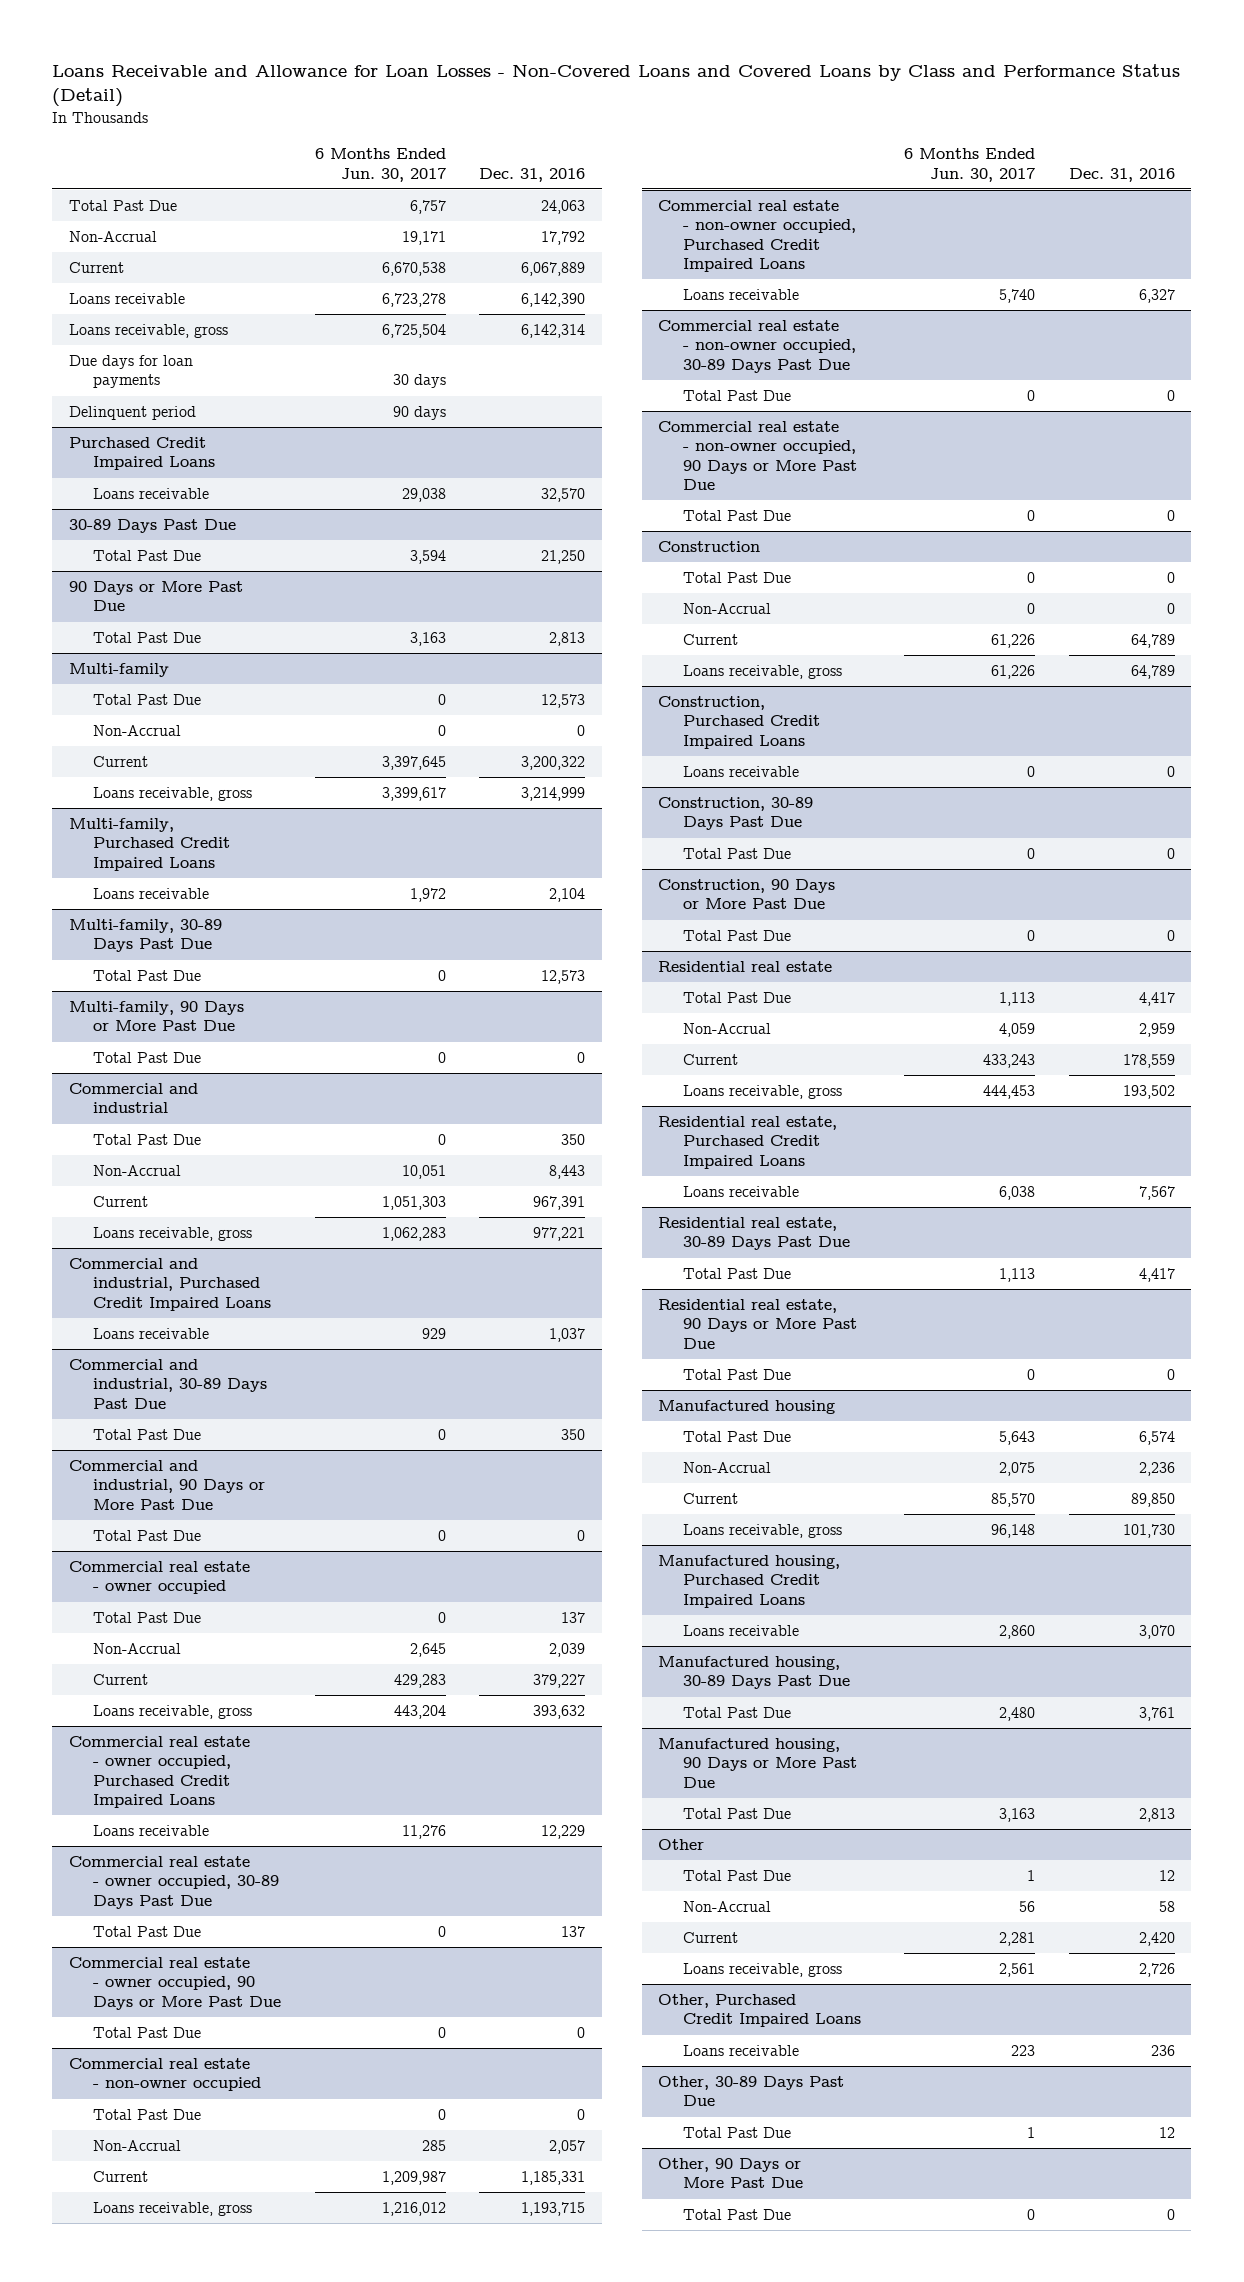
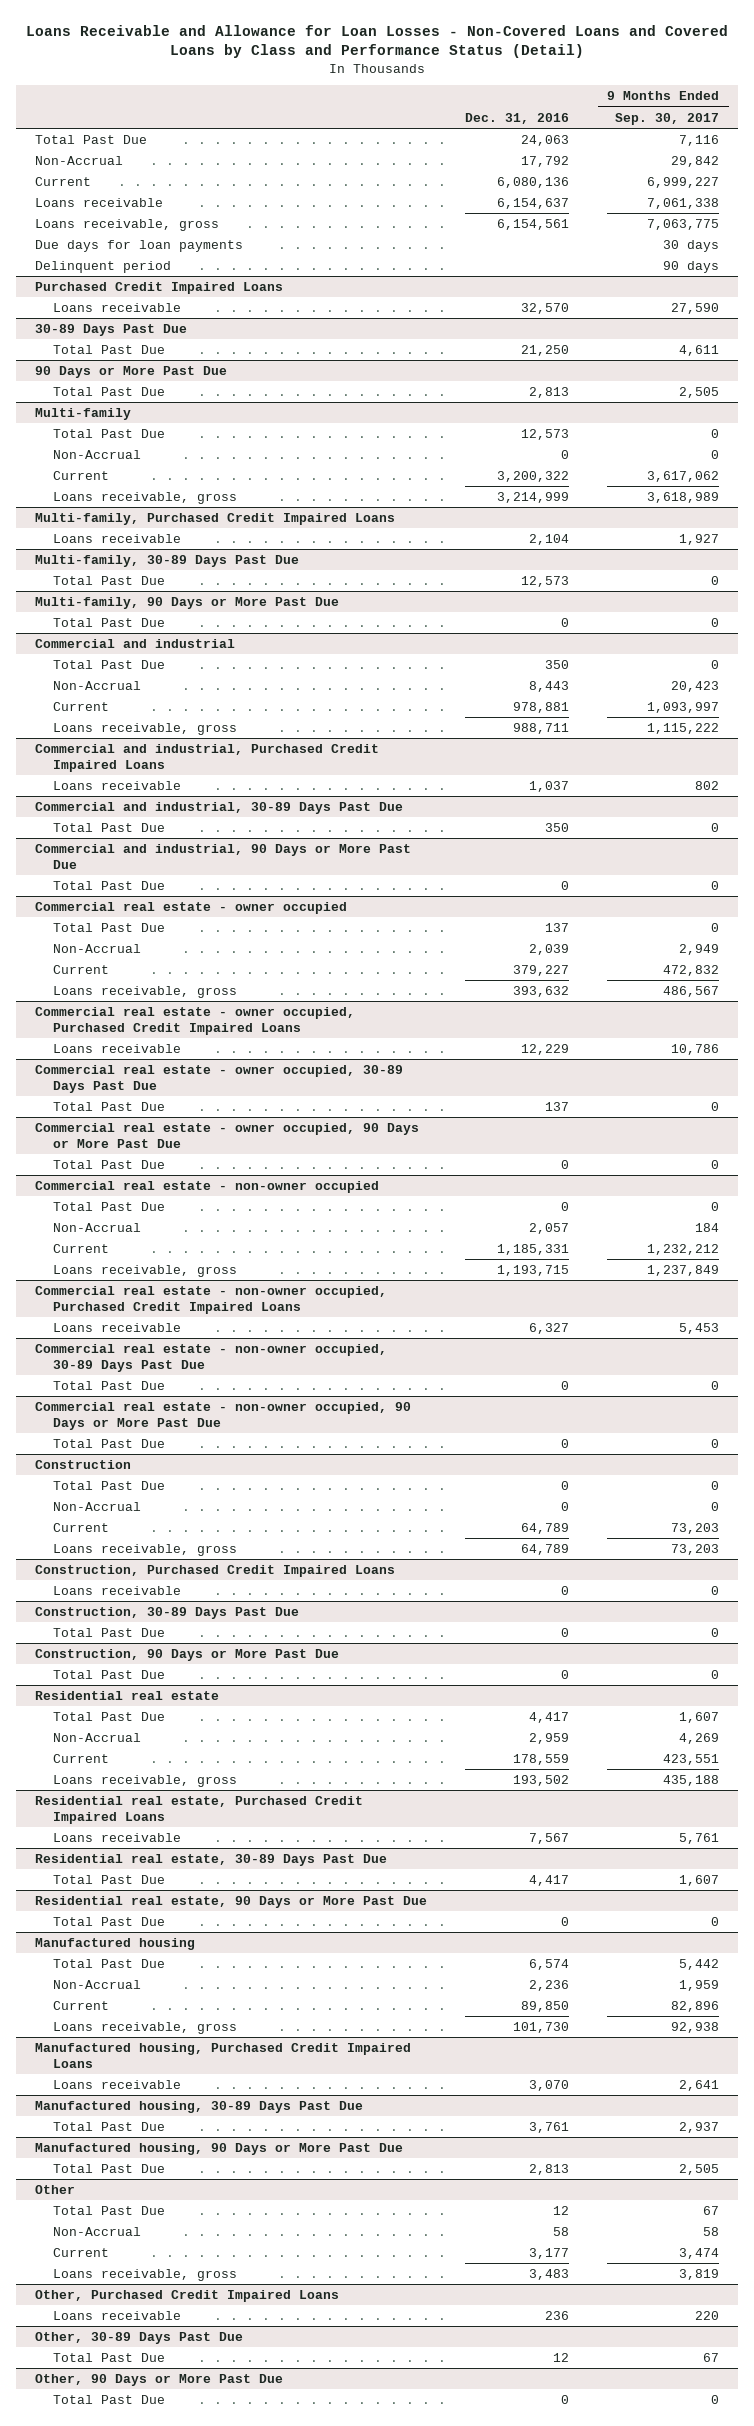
- | 6 Months Ended Jun. 30, 2017 | Dec. 31, 2016
+ | Dec. 31, 2016 | 9 Months Ended Sep. 30, 2017
- Current | 6,670,538 | 6,067,889
- Loans receivable | 6,723,278 | 6,142,390
- Loans receivable, gross | 6,725,504 | 6,142,314
+ Current | 6,080,136 | 6,999,227
+ Loans receivable | 6,154,637 | 7,061,338
+ Loans receivable, gross | 6,154,561 | 7,063,775
@ Commercial and industrial
- Current | 1,051,303 | 967,391
- Loans receivable, gross | 1,062,283 | 977,221
+ Current | 978,881 | 1,093,997
+ Loans receivable, gross | 988,711 | 1,115,222
@ Other
- Current | 2,281 | 2,420
- Loans receivable, gross | 2,561 | 2,726
+ Current | 3,177 | 3,474
+ Loans receivable, gross | 3,483 | 3,819

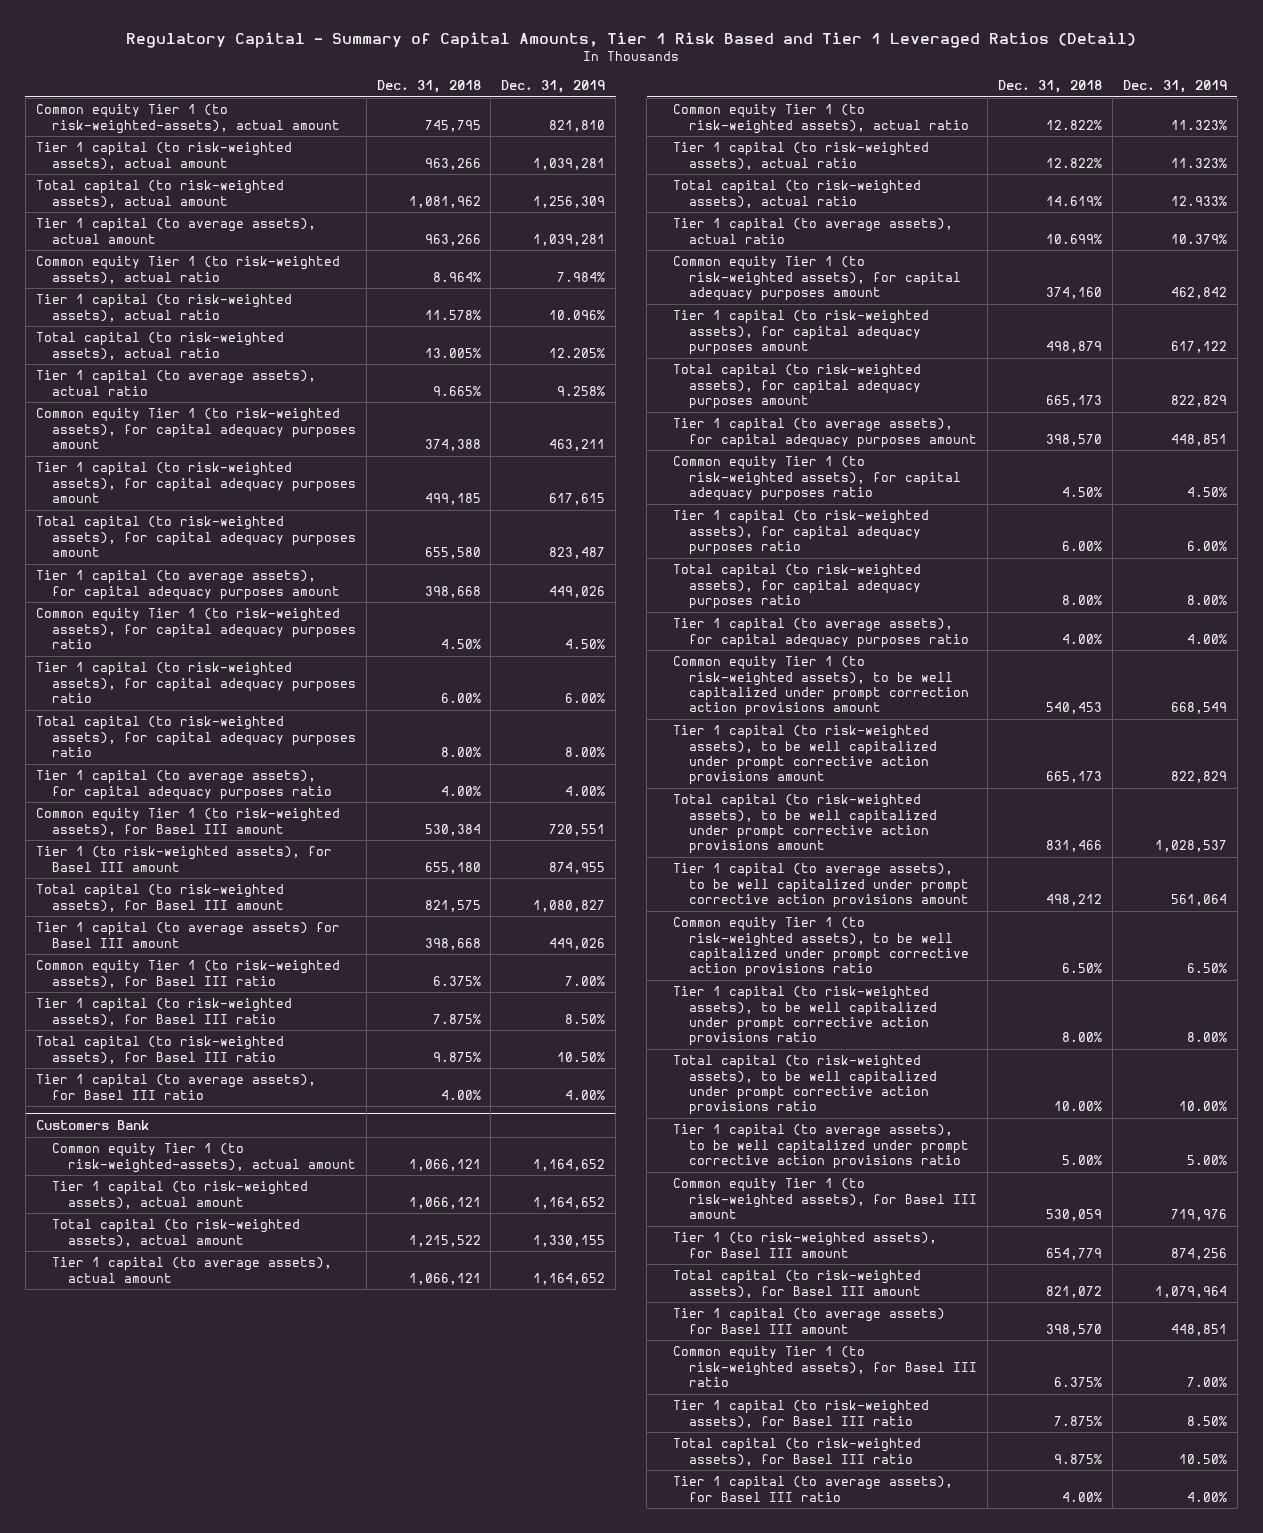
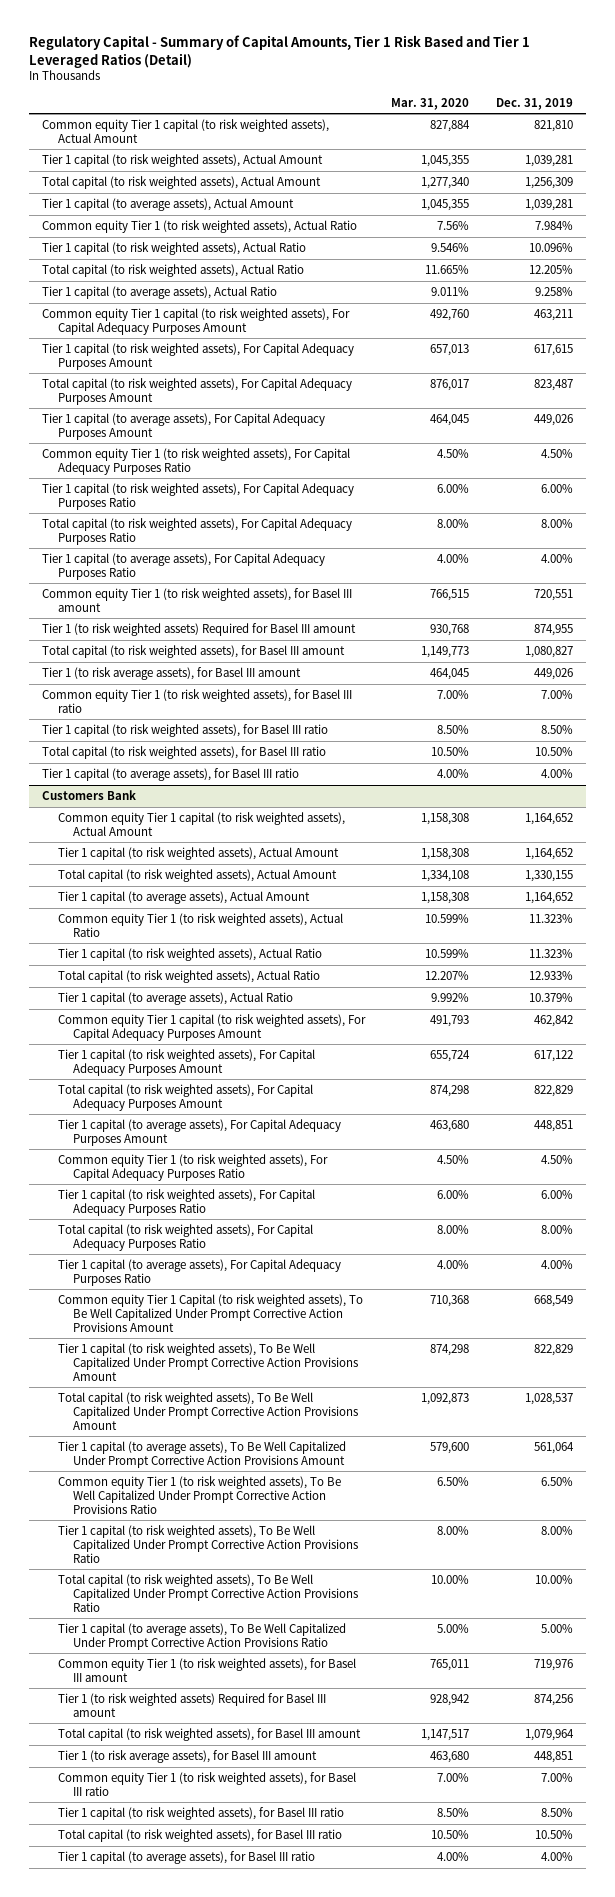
- | Dec. 31, 2018 | Dec. 31, 2019
+ | Mar. 31, 2020 | Dec. 31, 2019
- Common equity Tier 1 (to risk-weighted-assets), actual amount | 745,795 | 821,810
- Tier 1 capital (to risk-weighted assets), actual amount | 963,266 | 1,039,281
- Total capital (to risk-weighted assets), actual amount | 1,081,962 | 1,256,309
- Tier 1 capital (to average assets), actual amount | 963,266 | 1,039,281
- Common equity Tier 1 (to risk-weighted assets), actual ratio | 8.964% | 7.984%
- Tier 1 capital (to risk-weighted assets), actual ratio | 11.578% | 10.096%
- Total capital (to risk-weighted assets), actual ratio | 13.005% | 12.205%
- Tier 1 capital (to average assets), actual ratio | 9.665% | 9.258%
- Common equity Tier 1 (to risk-weighted assets), for capital adequacy purposes amount | 374,388 | 463,211
- Tier 1 capital (to risk-weighted assets), for capital adequacy purposes amount | 499,185 | 617,615
- Total capital (to risk-weighted assets), for capital adequacy purposes amount | 655,580 | 823,487
- Tier 1 capital (to average assets), for capital adequacy purposes amount | 398,668 | 449,026
- Common equity Tier 1 (to risk-weighted assets), for capital adequacy purposes ratio | 4.50% | 4.50%
- Tier 1 capital (to risk-weighted assets), for capital adequacy purposes ratio | 6.00% | 6.00%
- Total capital (to risk-weighted assets), for capital adequacy purposes ratio | 8.00% | 8.00%
- Tier 1 capital (to average assets), for capital adequacy purposes ratio | 4.00% | 4.00%
- Common equity Tier 1 (to risk-weighted assets), for Basel III amount | 530,384 | 720,551
- Tier 1 (to risk-weighted assets), for Basel III amount | 655,180 | 874,955
- Total capital (to risk-weighted assets), for Basel III amount | 821,575 | 1,080,827
- Tier 1 capital (to average assets) for Basel III amount | 398,668 | 449,026
- Common equity Tier 1 (to risk-weighted assets), for Basel III ratio | 6.375% | 7.00%
- Tier 1 capital (to risk-weighted assets), for Basel III ratio | 7.875% | 8.50%
- Total capital (to risk-weighted assets), for Basel III ratio | 9.875% | 10.50%
+ Common equity Tier 1 capital (to risk weighted assets), Actual Amount | 827,884 | 821,810
+ Tier 1 capital (to risk weighted assets), Actual Amount | 1,045,355 | 1,039,281
+ Total capital (to risk weighted assets), Actual Amount | 1,277,340 | 1,256,309
+ Tier 1 capital (to average assets), Actual Amount | 1,045,355 | 1,039,281
+ Common equity Tier 1 (to risk weighted assets), Actual Ratio | 7.56% | 7.984%
+ Tier 1 capital (to risk weighted assets), Actual Ratio | 9.546% | 10.096%
+ Total capital (to risk weighted assets), Actual Ratio | 11.665% | 12.205%
+ Tier 1 capital (to average assets), Actual Ratio | 9.011% | 9.258%
+ Common equity Tier 1 capital (to risk weighted assets), For Capital Adequacy Purposes Amount | 492,760 | 463,211
+ Tier 1 capital (to risk weighted assets), For Capital Adequacy Purposes Amount | 657,013 | 617,615
+ Total capital (to risk weighted assets), For Capital Adequacy Purposes Amount | 876,017 | 823,487
+ Tier 1 capital (to average assets), For Capital Adequacy Purposes Amount | 464,045 | 449,026
+ Common equity Tier 1 (to risk weighted assets), For Capital Adequacy Purposes Ratio | 4.50% | 4.50%
+ Tier 1 capital (to risk weighted assets), For Capital Adequacy Purposes Ratio | 6.00% | 6.00%
+ Total capital (to risk weighted assets), For Capital Adequacy Purposes Ratio | 8.00% | 8.00%
+ Tier 1 capital (to average assets), For Capital Adequacy Purposes Ratio | 4.00% | 4.00%
+ Common equity Tier 1 (to risk weighted assets), for Basel III amount | 766,515 | 720,551
+ Tier 1 (to risk weighted assets) Required for Basel III amount | 930,768 | 874,955
+ Total capital (to risk weighted assets), for Basel III amount | 1,149,773 | 1,080,827
+ Tier 1 (to risk average assets), for Basel III amount | 464,045 | 449,026
+ Common equity Tier 1 (to risk weighted assets), for Basel III ratio | 7.00% | 7.00%
+ Tier 1 capital (to risk weighted assets), for Basel III ratio | 8.50% | 8.50%
+ Total capital (to risk weighted assets), for Basel III ratio | 10.50% | 10.50%
@ Customers Bank
- Common equity Tier 1 (to risk-weighted-assets), actual amount | 1,066,121 | 1,164,652
- Tier 1 capital (to risk-weighted assets), actual amount | 1,066,121 | 1,164,652
- Total capital (to risk-weighted assets), actual amount | 1,215,522 | 1,330,155
- Tier 1 capital (to average assets), actual amount | 1,066,121 | 1,164,652
- Common equity Tier 1 (to risk-weighted assets), actual ratio | 12.822% | 11.323%
- Tier 1 capital (to risk-weighted assets), actual ratio | 12.822% | 11.323%
- Total capital (to risk-weighted assets), actual ratio | 14.619% | 12.933%
- Tier 1 capital (to average assets), actual ratio | 10.699% | 10.379%
- Common equity Tier 1 (to risk-weighted assets), for capital adequacy purposes amount | 374,160 | 462,842
- Tier 1 capital (to risk-weighted assets), for capital adequacy purposes amount | 498,879 | 617,122
- Total capital (to risk-weighted assets), for capital adequacy purposes amount | 665,173 | 822,829
- Tier 1 capital (to average assets), for capital adequacy purposes amount | 398,570 | 448,851
- Common equity Tier 1 (to risk-weighted assets), for capital adequacy purposes ratio | 4.50% | 4.50%
- Tier 1 capital (to risk-weighted assets), for capital adequacy purposes ratio | 6.00% | 6.00%
- Total capital (to risk-weighted assets), for capital adequacy purposes ratio | 8.00% | 8.00%
- Tier 1 capital (to average assets), for capital adequacy purposes ratio | 4.00% | 4.00%
- Common equity Tier 1 (to risk-weighted assets), to be well capitalized under prompt correction action provisions amount | 540,453 | 668,549
- Tier 1 capital (to risk-weighted assets), to be well capitalized under prompt corrective action provisions amount | 665,173 | 822,829
- Total capital (to risk-weighted assets), to be well capitalized under prompt corrective action provisions amount | 831,466 | 1,028,537
- Tier 1 capital (to average assets), to be well capitalized under prompt corrective action provisions amount | 498,212 | 561,064
- Common equity Tier 1 (to risk-weighted assets), to be well capitalized under prompt corrective action provisions ratio | 6.50% | 6.50%
- Tier 1 capital (to risk-weighted assets), to be well capitalized under prompt corrective action provisions ratio | 8.00% | 8.00%
- Total capital (to risk-weighted assets), to be well capitalized under prompt corrective action provisions ratio | 10.00% | 10.00%
- Tier 1 capital (to average assets), to be well capitalized under prompt corrective action provisions ratio | 5.00% | 5.00%
- Common equity Tier 1 (to risk-weighted assets), for Basel III amount | 530,059 | 719,976
- Tier 1 (to risk-weighted assets), for Basel III amount | 654,779 | 874,256
- Total capital (to risk-weighted assets), for Basel III amount | 821,072 | 1,079,964
- Tier 1 capital (to average assets) for Basel III amount | 398,570 | 448,851
- Common equity Tier 1 (to risk-weighted assets), for Basel III ratio | 6.375% | 7.00%
- Tier 1 capital (to risk-weighted assets), for Basel III ratio | 7.875% | 8.50%
- Total capital (to risk-weighted assets), for Basel III ratio | 9.875% | 10.50%
+ Common equity Tier 1 capital (to risk weighted assets), Actual Amount | 1,158,308 | 1,164,652
+ Tier 1 capital (to risk weighted assets), Actual Amount | 1,158,308 | 1,164,652
+ Total capital (to risk weighted assets), Actual Amount | 1,334,108 | 1,330,155
+ Tier 1 capital (to average assets), Actual Amount | 1,158,308 | 1,164,652
+ Common equity Tier 1 (to risk weighted assets), Actual Ratio | 10.599% | 11.323%
+ Tier 1 capital (to risk weighted assets), Actual Ratio | 10.599% | 11.323%
+ Total capital (to risk weighted assets), Actual Ratio | 12.207% | 12.933%
+ Tier 1 capital (to average assets), Actual Ratio | 9.992% | 10.379%
+ Common equity Tier 1 capital (to risk weighted assets), For Capital Adequacy Purposes Amount | 491,793 | 462,842
+ Tier 1 capital (to risk weighted assets), For Capital Adequacy Purposes Amount | 655,724 | 617,122
+ Total capital (to risk weighted assets), For Capital Adequacy Purposes Amount | 874,298 | 822,829
+ Tier 1 capital (to average assets), For Capital Adequacy Purposes Amount | 463,680 | 448,851
+ Common equity Tier 1 (to risk weighted assets), For Capital Adequacy Purposes Ratio | 4.50% | 4.50%
+ Tier 1 capital (to risk weighted assets), For Capital Adequacy Purposes Ratio | 6.00% | 6.00%
+ Total capital (to risk weighted assets), For Capital Adequacy Purposes Ratio | 8.00% | 8.00%
+ Tier 1 capital (to average assets), For Capital Adequacy Purposes Ratio | 4.00% | 4.00%
+ Common equity Tier 1 Capital (to risk weighted assets), To Be Well Capitalized Under Prompt Corrective Action Provisions Amount | 710,368 | 668,549
+ Tier 1 capital (to risk weighted assets), To Be Well Capitalized Under Prompt Corrective Action Provisions Amount | 874,298 | 822,829
+ Total capital (to risk weighted assets), To Be Well Capitalized Under Prompt Corrective Action Provisions Amount | 1,092,873 | 1,028,537
+ Tier 1 capital (to average assets), To Be Well Capitalized Under Prompt Corrective Action Provisions Amount | 579,600 | 561,064
+ Common equity Tier 1 (to risk weighted assets), To Be Well Capitalized Under Prompt Corrective Action Provisions Ratio | 6.50% | 6.50%
+ Tier 1 capital (to risk weighted assets), To Be Well Capitalized Under Prompt Corrective Action Provisions Ratio | 8.00% | 8.00%
+ Total capital (to risk weighted assets), To Be Well Capitalized Under Prompt Corrective Action Provisions Ratio | 10.00% | 10.00%
+ Tier 1 capital (to average assets), To Be Well Capitalized Under Prompt Corrective Action Provisions Ratio | 5.00% | 5.00%
+ Common equity Tier 1 (to risk weighted assets), for Basel III amount | 765,011 | 719,976
+ Tier 1 (to risk weighted assets) Required for Basel III amount | 928,942 | 874,256
+ Total capital (to risk weighted assets), for Basel III amount | 1,147,517 | 1,079,964
+ Tier 1 (to risk average assets), for Basel III amount | 463,680 | 448,851
+ Common equity Tier 1 (to risk weighted assets), for Basel III ratio | 7.00% | 7.00%
+ Tier 1 capital (to risk weighted assets), for Basel III ratio | 8.50% | 8.50%
+ Total capital (to risk weighted assets), for Basel III ratio | 10.50% | 10.50%

